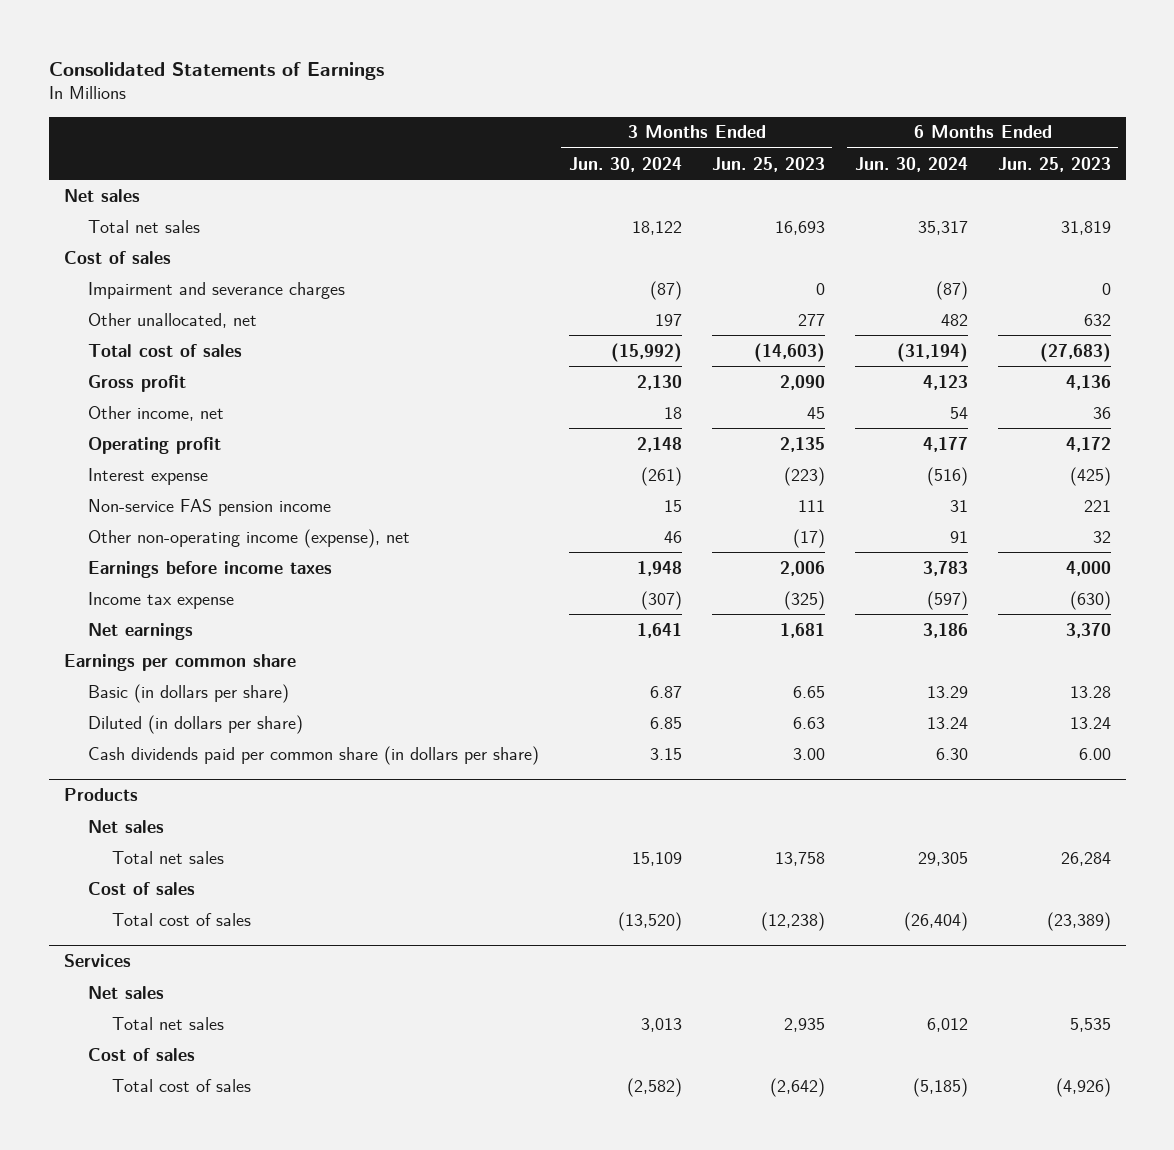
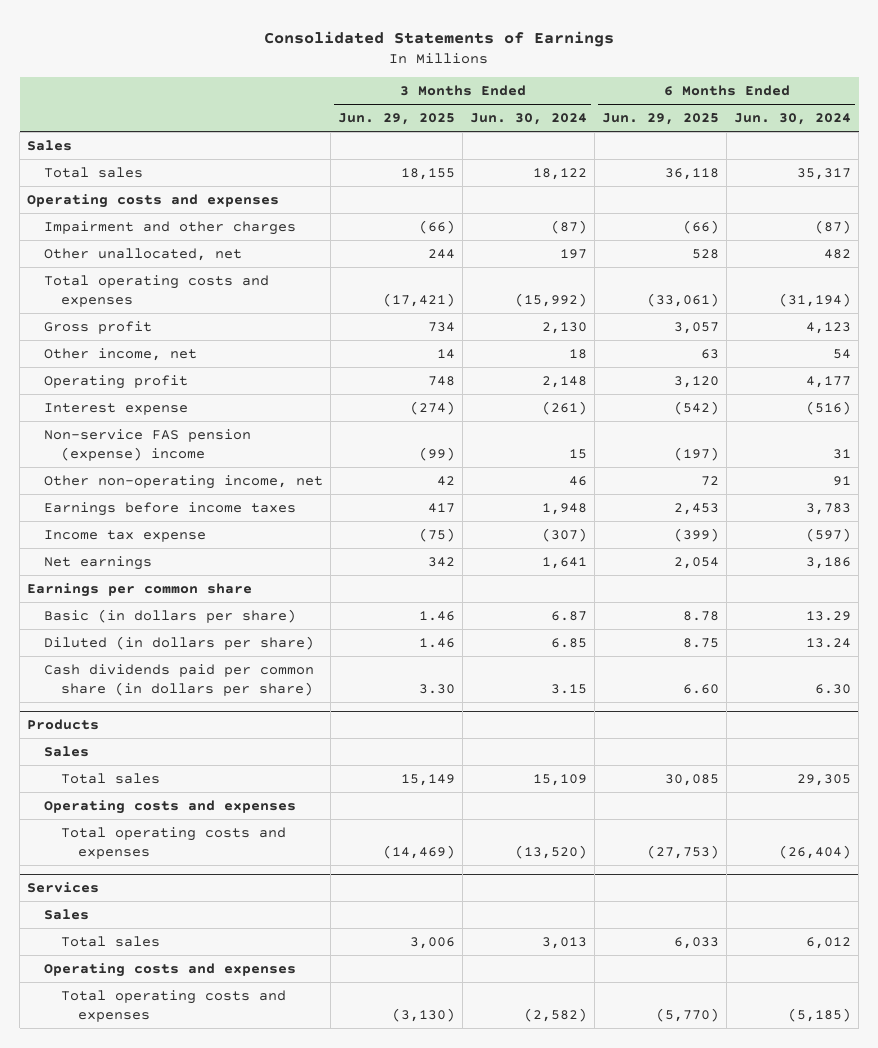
- | 3 Months Ended Jun. 30, 2024 | 3 Months Ended Jun. 25, 2023 | 6 Months Ended Jun. 30, 2024 | 6 Months Ended Jun. 25, 2023
+ | 3 Months Ended Jun. 29, 2025 | 3 Months Ended Jun. 30, 2024 | 6 Months Ended Jun. 29, 2025 | 6 Months Ended Jun. 30, 2024
- Net sales
- Total net sales | 18,122 | 16,693 | 35,317 | 31,819
- Cost of sales
- Impairment and severance charges | (87) | 0 | (87) | 0
+ Sales
+ Total sales | 18,155 | 18,122 | 36,118 | 35,317
+ Operating costs and expenses
+ Impairment and other charges | (66) | (87) | (66) | (87)
- Total cost of sales | (15,992) | (14,603) | (31,194) | (27,683)
+ Total operating costs and expenses | (17,421) | (15,992) | (33,061) | (31,194)
- Non-service FAS pension income | 15 | 111 | 31 | 221
- Other non-operating income (expense), net | 46 | (17) | 91 | 32
+ Non-service FAS pension (expense) income | (99) | 15 | (197) | 31
+ Other non-operating income, net | 42 | 46 | 72 | 91
@ Products
- Net sales
- Total net sales | 15,109 | 13,758 | 29,305 | 26,284
- Cost of sales
- Total cost of sales | (13,520) | (12,238) | (26,404) | (23,389)
+ Sales
+ Total sales | 15,149 | 15,109 | 30,085 | 29,305
+ Operating costs and expenses
+ Total operating costs and expenses | (14,469) | (13,520) | (27,753) | (26,404)
@ Services
- Net sales
- Total net sales | 3,013 | 2,935 | 6,012 | 5,535
- Cost of sales
- Total cost of sales | (2,582) | (2,642) | (5,185) | (4,926)
+ Sales
+ Total sales | 3,006 | 3,013 | 6,033 | 6,012
+ Operating costs and expenses
+ Total operating costs and expenses | (3,130) | (2,582) | (5,770) | (5,185)

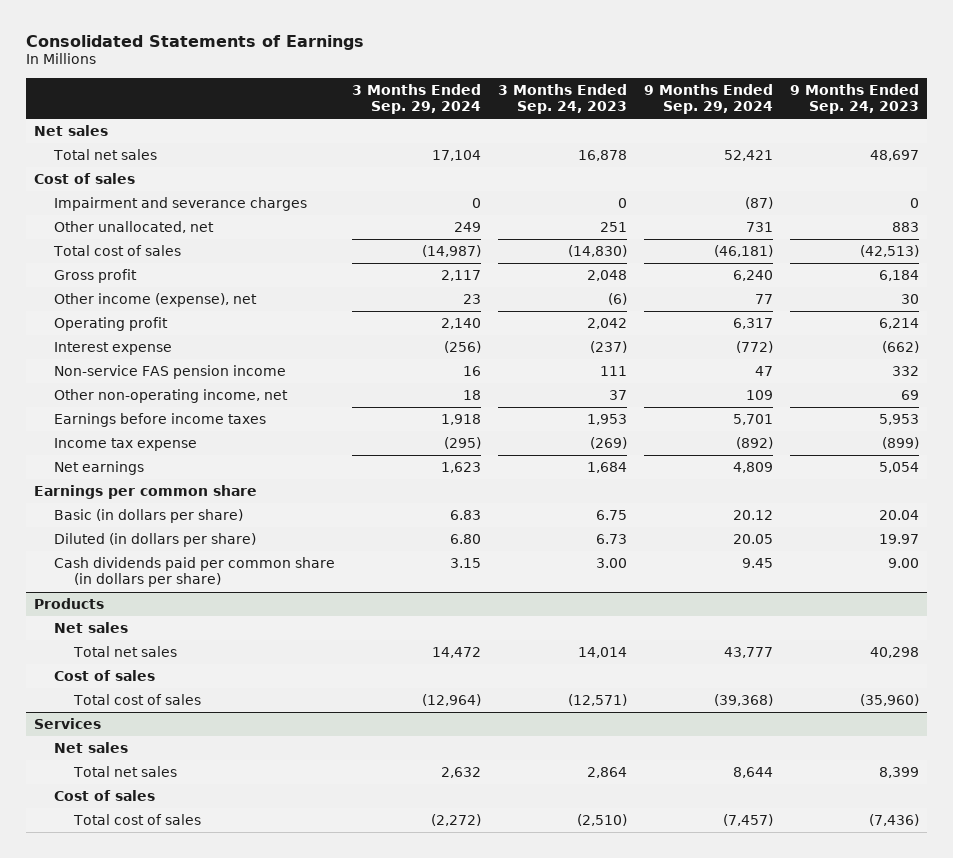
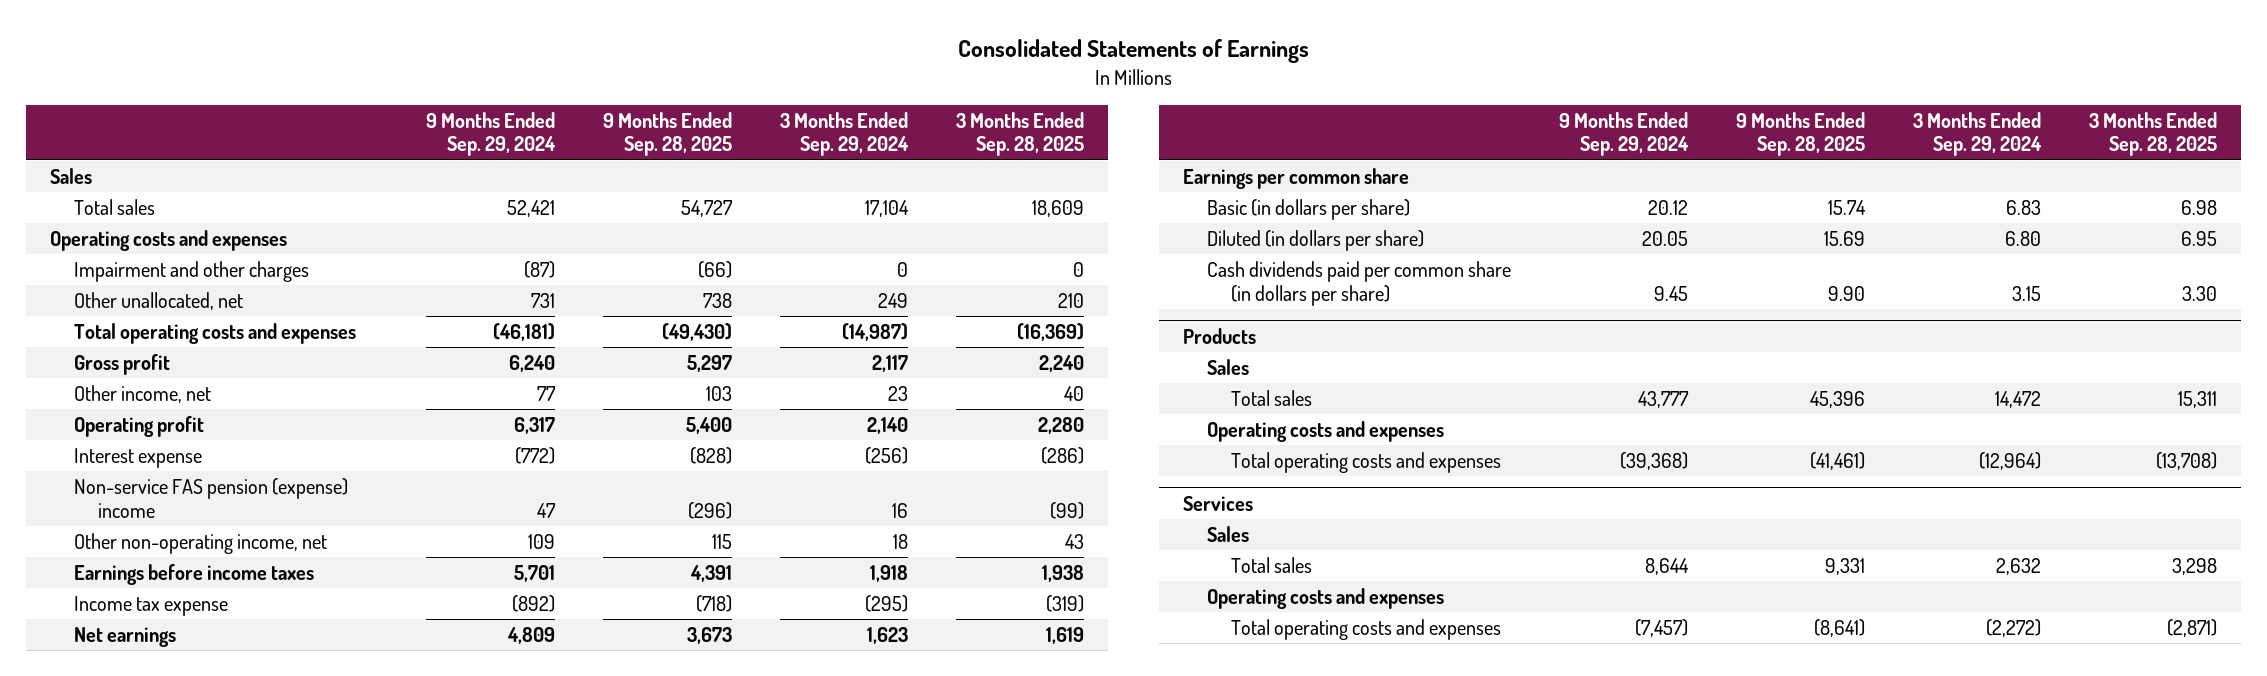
- | 3 Months Ended Sep. 29, 2024 | 3 Months Ended Sep. 24, 2023 | 9 Months Ended Sep. 29, 2024 | 9 Months Ended Sep. 24, 2023
+ | 9 Months Ended Sep. 29, 2024 | 9 Months Ended Sep. 28, 2025 | 3 Months Ended Sep. 29, 2024 | 3 Months Ended Sep. 28, 2025
- Net sales
- Total net sales | 17,104 | 16,878 | 52,421 | 48,697
- Cost of sales
- Impairment and severance charges | 0 | 0 | (87) | 0
+ Sales
+ Total sales | 52,421 | 54,727 | 17,104 | 18,609
+ Operating costs and expenses
+ Impairment and other charges | (87) | (66) | 0 | 0
- Total cost of sales | (14,987) | (14,830) | (46,181) | (42,513)
+ Total operating costs and expenses | (46,181) | (49,430) | (14,987) | (16,369)
- Other income (expense), net | 23 | (6) | 77 | 30
+ Other income, net | 77 | 103 | 23 | 40
- Non-service FAS pension income | 16 | 111 | 47 | 332
+ Non-service FAS pension (expense) income | 47 | (296) | 16 | (99)
@ Products
- Net sales
- Total net sales | 14,472 | 14,014 | 43,777 | 40,298
- Cost of sales
- Total cost of sales | (12,964) | (12,571) | (39,368) | (35,960)
+ Sales
+ Total sales | 43,777 | 45,396 | 14,472 | 15,311
+ Operating costs and expenses
+ Total operating costs and expenses | (39,368) | (41,461) | (12,964) | (13,708)
@ Services
- Net sales
- Total net sales | 2,632 | 2,864 | 8,644 | 8,399
- Cost of sales
- Total cost of sales | (2,272) | (2,510) | (7,457) | (7,436)
+ Sales
+ Total sales | 8,644 | 9,331 | 2,632 | 3,298
+ Operating costs and expenses
+ Total operating costs and expenses | (7,457) | (8,641) | (2,272) | (2,871)

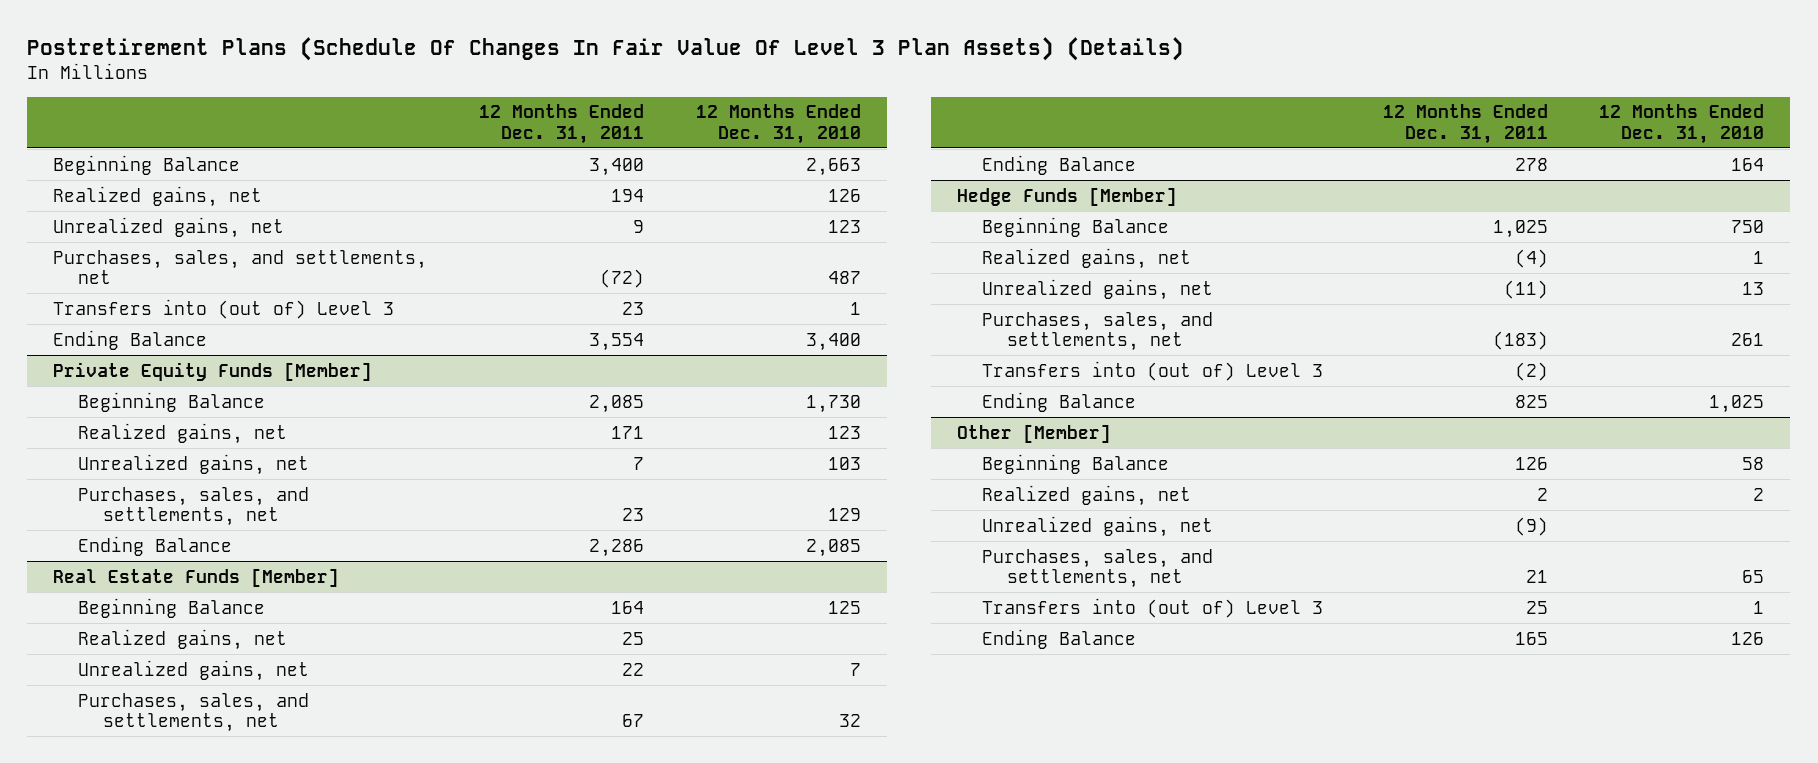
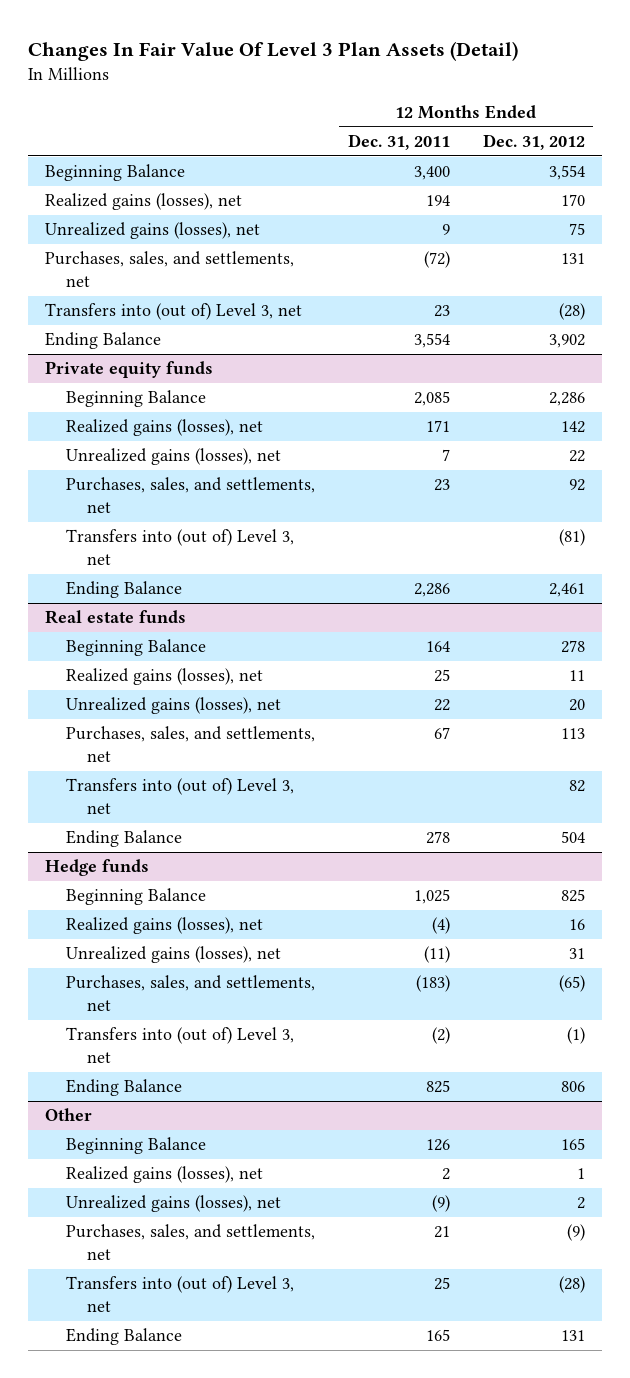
- Postretirement Plans (Schedule Of Changes In Fair Value Of Level 3 Plan Assets) (Details)
+ Changes In Fair Value Of Level 3 Plan Assets (Detail)
- | 12 Months Ended Dec. 31, 2011 | 12 Months Ended Dec. 31, 2010
+ | 12 Months Ended Dec. 31, 2011 | 12 Months Ended Dec. 31, 2012
- Realized gains, net | 194 | 126
- Unrealized gains, net | 9 | 123
+ Realized gains (losses), net | 194 | 170
+ Unrealized gains (losses), net | 9 | 75
- Transfers into (out of) Level 3 | 23 | 1
+ Transfers into (out of) Level 3, net | 23 | (28)
- Private Equity Funds [Member]
+ Private equity funds
- Realized gains, net | 171 | 123
- Unrealized gains, net | 7 | 103
+ Realized gains (losses), net | 171 | 142
+ Unrealized gains (losses), net | 7 | 22
+ Transfers into (out of) Level 3, net | | (81)
- Real Estate Funds [Member]
+ Real estate funds
- Realized gains, net | 25 |
- Unrealized gains, net | 22 | 7
+ Realized gains (losses), net | 25 | 11
+ Unrealized gains (losses), net | 22 | 20
+ Transfers into (out of) Level 3, net | | 82
- Hedge Funds [Member]
+ Hedge funds
- Realized gains, net | (4) | 1
- Unrealized gains, net | (11) | 13
+ Realized gains (losses), net | (4) | 16
+ Unrealized gains (losses), net | (11) | 31
- Transfers into (out of) Level 3 | (2) |
+ Transfers into (out of) Level 3, net | (2) | (1)
- Other [Member]
+ Other
- Realized gains, net | 2 | 2
- Unrealized gains, net | (9) |
+ Realized gains (losses), net | 2 | 1
+ Unrealized gains (losses), net | (9) | 2
- Transfers into (out of) Level 3 | 25 | 1
+ Transfers into (out of) Level 3, net | 25 | (28)

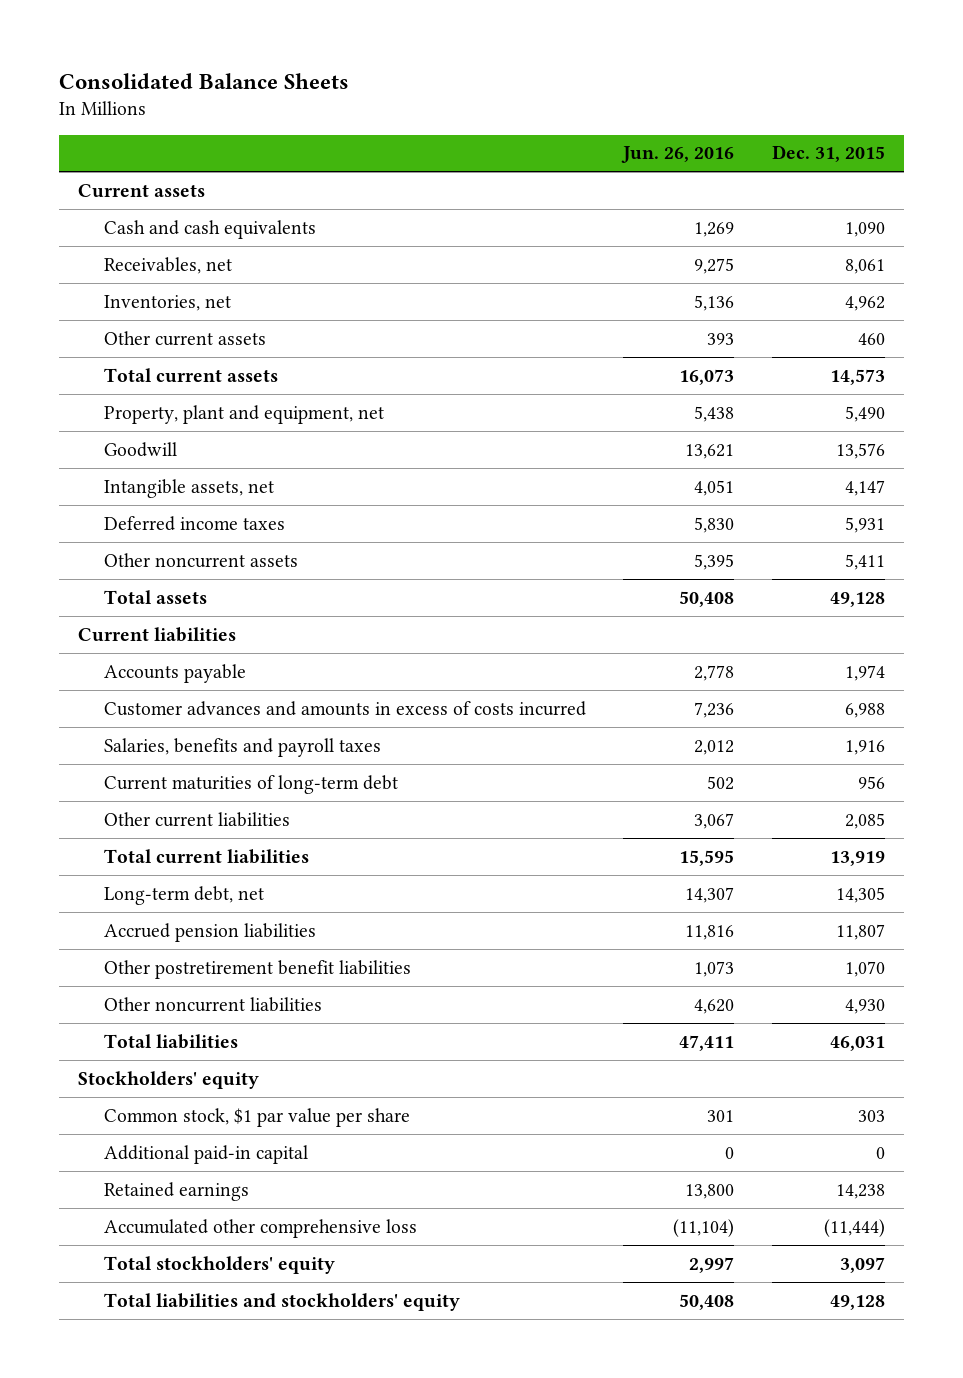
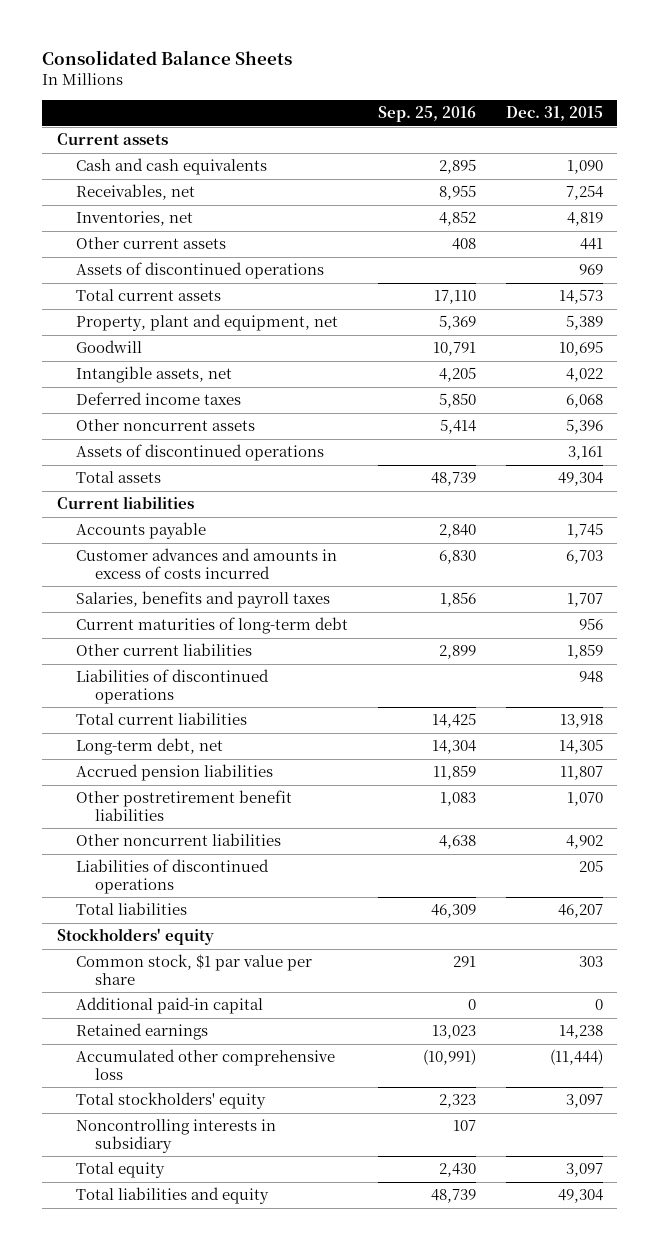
- | Jun. 26, 2016 | Dec. 31, 2015
+ | Sep. 25, 2016 | Dec. 31, 2015
- Receivables, net | 9,275 | 8,061
- Inventories, net | 5,136 | 4,962
- Other current assets | 393 | 460
+ Receivables, net | 8,955 | 7,254
+ Inventories, net | 4,852 | 4,819
+ Other current assets | 408 | 441
+ Assets of discontinued operations | | 969
- Property, plant and equipment, net | 5,438 | 5,490
- Goodwill | 13,621 | 13,576
- Intangible assets, net | 4,051 | 4,147
- Deferred income taxes | 5,830 | 5,931
- Other noncurrent assets | 5,395 | 5,411
- Total assets | 50,408 | 49,128
+ Property, plant and equipment, net | 5,369 | 5,389
+ Goodwill | 10,791 | 10,695
+ Intangible assets, net | 4,205 | 4,022
+ Deferred income taxes | 5,850 | 6,068
+ Other noncurrent assets | 5,414 | 5,396
+ Assets of discontinued operations | | 3,161
+ Total assets | 48,739 | 49,304
- Accounts payable | 2,778 | 1,974
- Customer advances and amounts in excess of costs incurred | 7,236 | 6,988
- Salaries, benefits and payroll taxes | 2,012 | 1,916
+ Accounts payable | 2,840 | 1,745
+ Customer advances and amounts in excess of costs incurred | 6,830 | 6,703
+ Salaries, benefits and payroll taxes | 1,856 | 1,707
- Other current liabilities | 3,067 | 2,085
- Total current liabilities | 15,595 | 13,919
+ Other current liabilities | 2,899 | 1,859
+ Liabilities of discontinued operations | | 948
+ Total current liabilities | 14,425 | 13,918
- Other noncurrent liabilities | 4,620 | 4,930
- Total liabilities | 47,411 | 46,031
+ Other noncurrent liabilities | 4,638 | 4,902
+ Liabilities of discontinued operations | | 205
+ Total liabilities | 46,309 | 46,207
- Total liabilities and stockholders' equity | 50,408 | 49,128
+ Noncontrolling interests in subsidiary | 107 |
+ Total equity | 2,430 | 3,097
+ Total liabilities and equity | 48,739 | 49,304

